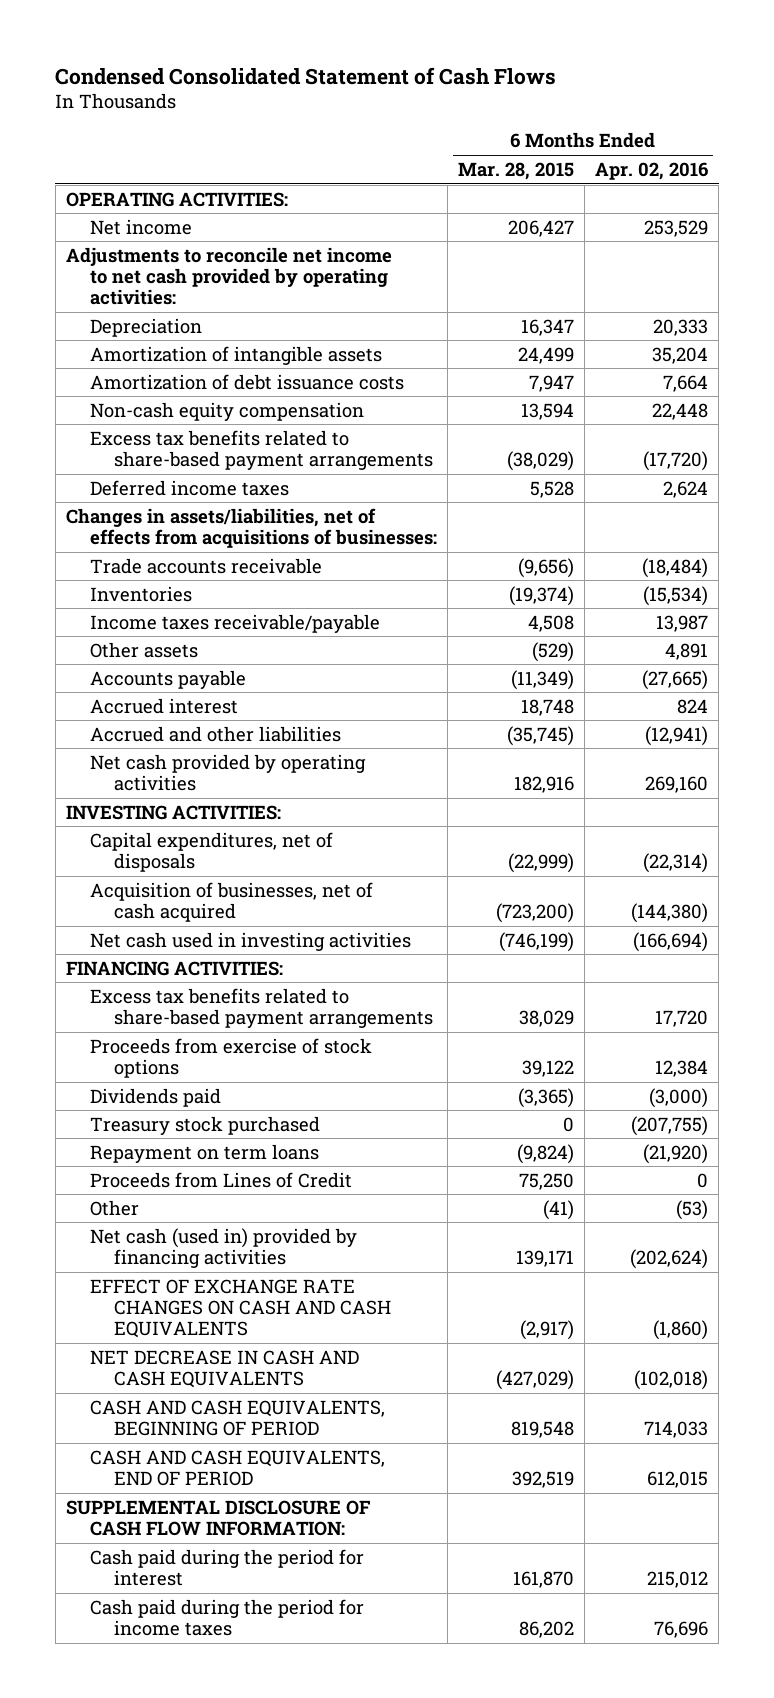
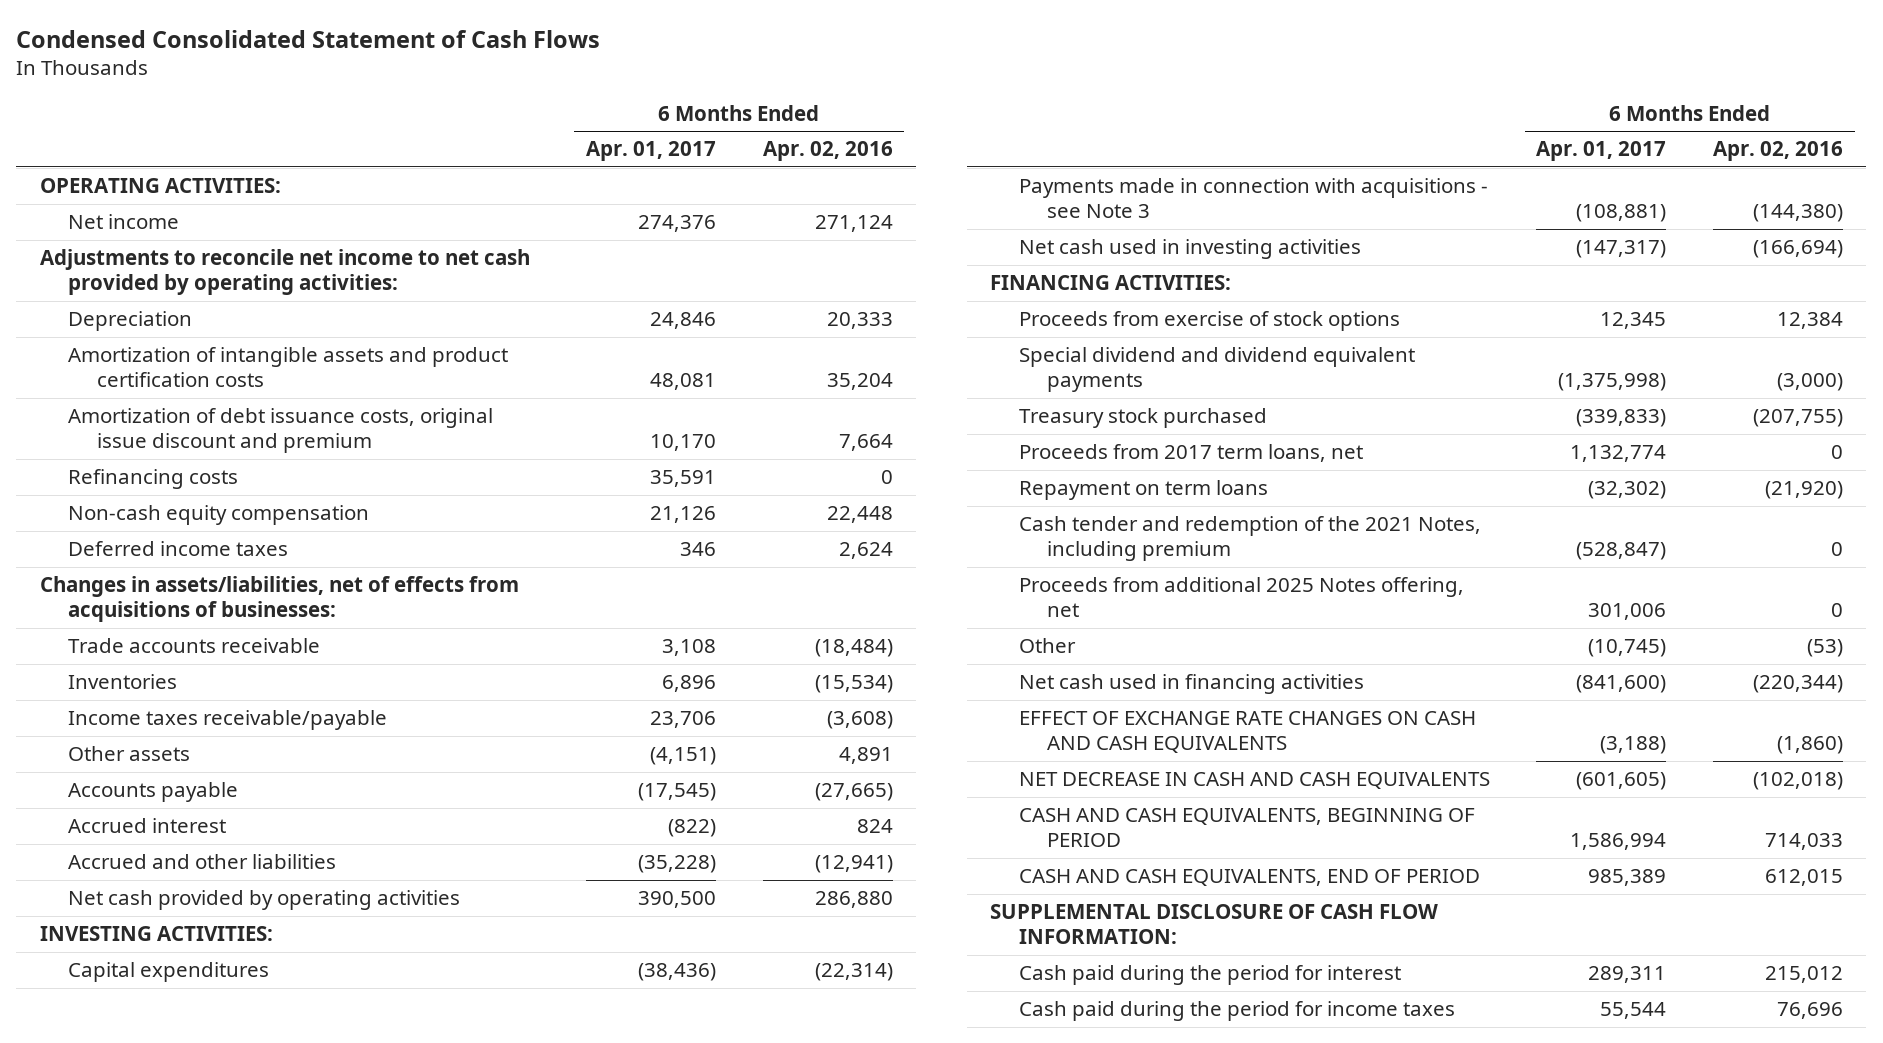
- | 6 Months Ended Mar. 28, 2015 | 6 Months Ended Apr. 02, 2016
+ | 6 Months Ended Apr. 01, 2017 | 6 Months Ended Apr. 02, 2016
- Net income | 206,427 | 253,529
+ Net income | 274,376 | 271,124
- Amortization of intangible assets | 24,499 | 35,204
- Amortization of debt issuance costs | 7,947 | 7,664
+ Amortization of intangible assets and product certification costs | 48,081 | 35,204
+ Amortization of debt issuance costs, original issue discount and premium | 10,170 | 7,664
+ Refinancing costs | 35,591 | 0
- Excess tax benefits related to share-based payment arrangements | (38,029) | (17,720)
- Income taxes receivable/payable | 4,508 | 13,987
+ Income taxes receivable/payable | 23,706 | (3,608)
- Net cash provided by operating activities | 182,916 | 269,160
+ Net cash provided by operating activities | 390,500 | 286,880
- Capital expenditures, net of disposals | (22,999) | (22,314)
- Acquisition of businesses, net of cash acquired | (723,200) | (144,380)
+ Capital expenditures | (38,436) | (22,314)
+ Payments made in connection with acquisitions - see Note 3 | (108,881) | (144,380)
- Excess tax benefits related to share-based payment arrangements | 38,029 | 17,720
- Dividends paid | (3,365) | (3,000)
+ Special dividend and dividend equivalent payments | (1,375,998) | (3,000)
+ Proceeds from 2017 term loans, net | 1,132,774 | 0
- Proceeds from Lines of Credit | 75,250 | 0
+ Cash tender and redemption of the 2021 Notes, including premium | (528,847) | 0
+ Proceeds from additional 2025 Notes offering, net | 301,006 | 0
- Net cash (used in) provided by financing activities | 139,171 | (202,624)
+ Net cash used in financing activities | (841,600) | (220,344)

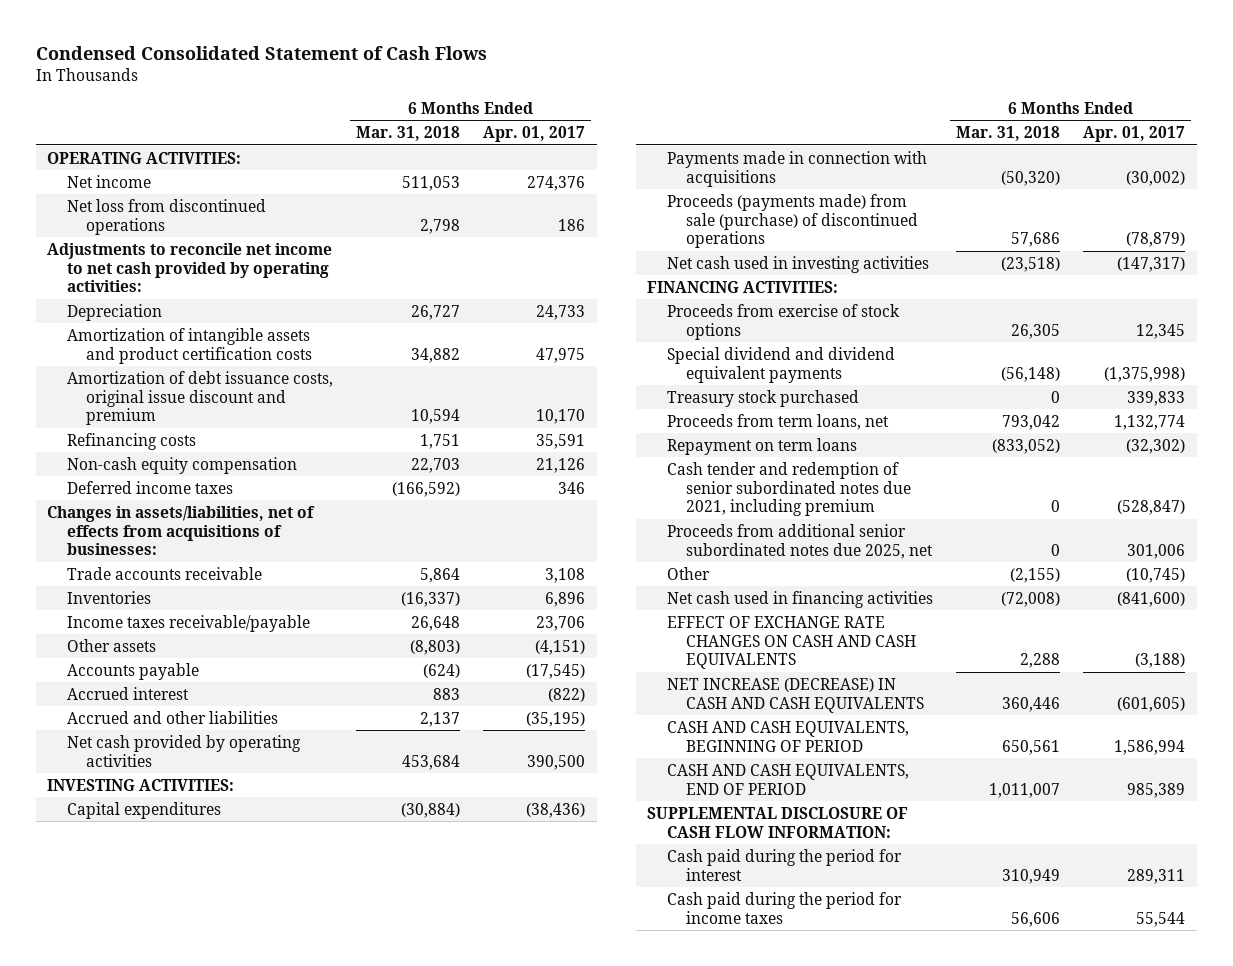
- | 6 Months Ended Apr. 01, 2017 | 6 Months Ended Apr. 02, 2016
+ | 6 Months Ended Mar. 31, 2018 | 6 Months Ended Apr. 01, 2017
+ Net loss from discontinued operations | 2,798 | 186
- Depreciation | 24,846 | 20,333
- Amortization of intangible assets and product certification costs | 48,081 | 35,204
+ Depreciation | 26,727 | 24,733
+ Amortization of intangible assets and product certification costs | 34,882 | 47,975
- Accrued and other liabilities | (35,228) | (12,941)
+ Accrued and other liabilities | 2,137 | (35,195)
- Payments made in connection with acquisitions - see Note 3 | (108,881) | (144,380)
+ Payments made in connection with acquisitions | (50,320) | (30,002)
+ Proceeds (payments made) from sale (purchase) of discontinued operations | 57,686 | (78,879)
- Treasury stock purchased | (339,833) | (207,755)
- Proceeds from 2017 term loans, net | 1,132,774 | 0
+ Treasury stock purchased | 0 | 339,833
+ Proceeds from term loans, net | 793,042 | 1,132,774
- Cash tender and redemption of the 2021 Notes, including premium | (528,847) | 0
- Proceeds from additional 2025 Notes offering, net | 301,006 | 0
+ Cash tender and redemption of senior subordinated notes due 2021, including premium | 0 | (528,847)
+ Proceeds from additional senior subordinated notes due 2025, net | 0 | 301,006
- NET DECREASE IN CASH AND CASH EQUIVALENTS | (601,605) | (102,018)
+ NET INCREASE (DECREASE) IN CASH AND CASH EQUIVALENTS | 360,446 | (601,605)

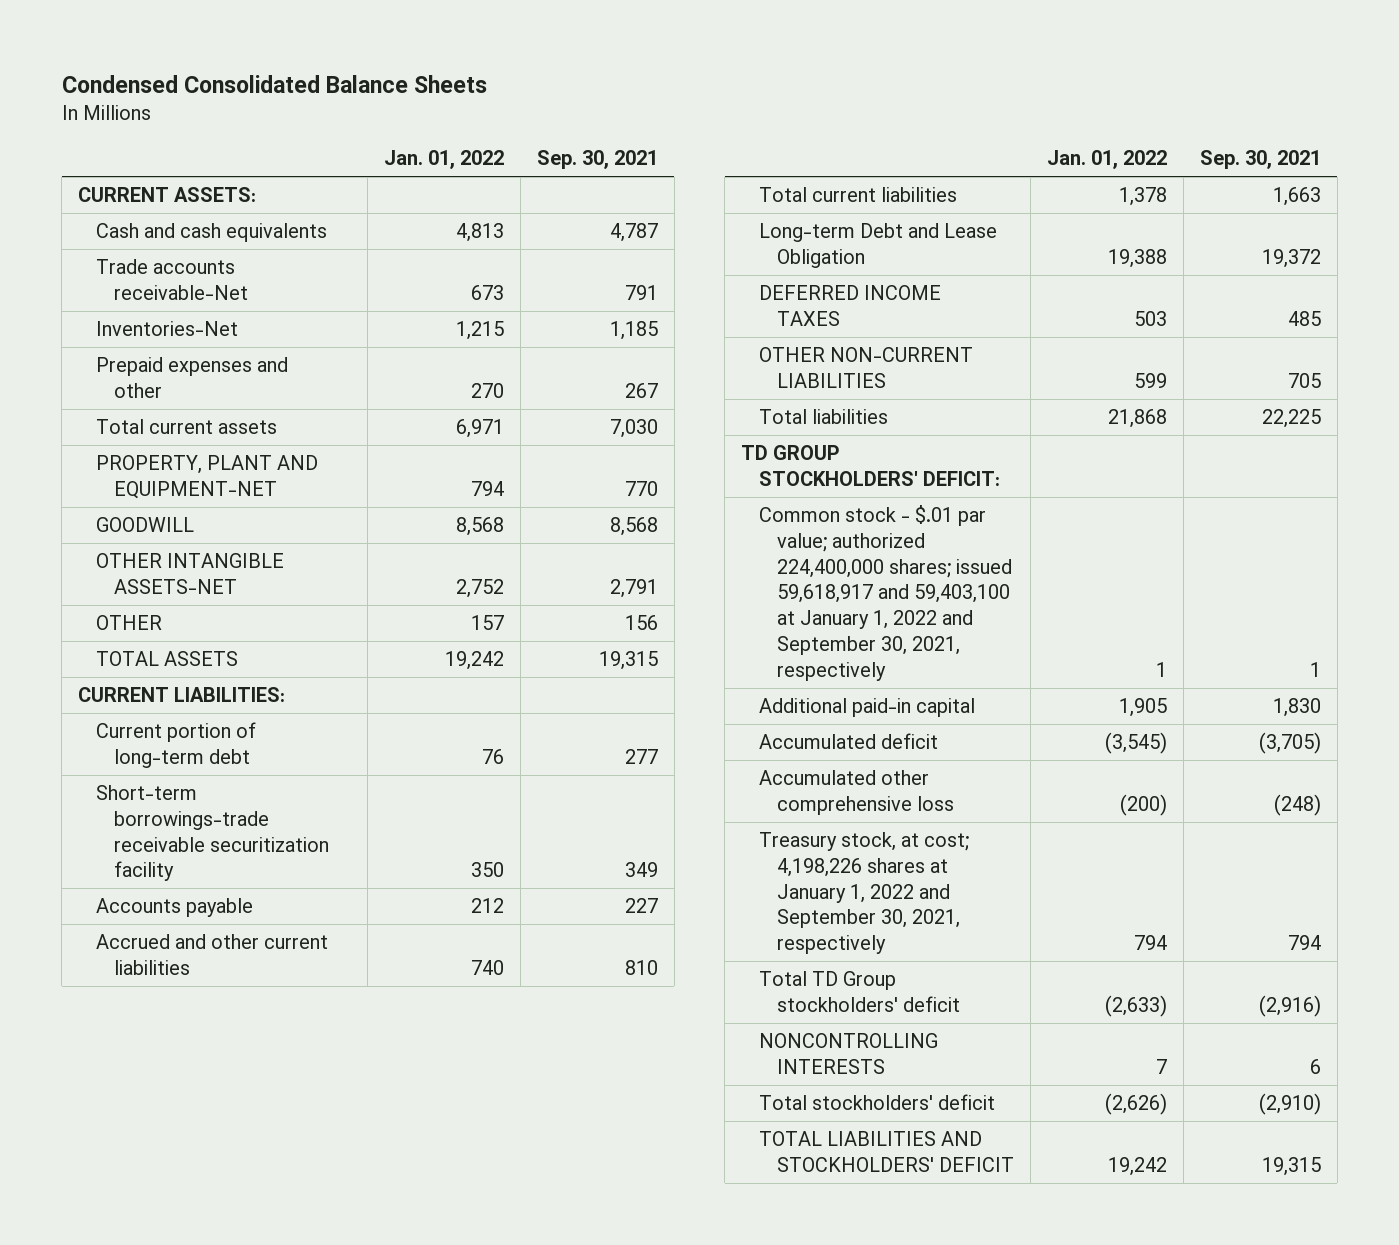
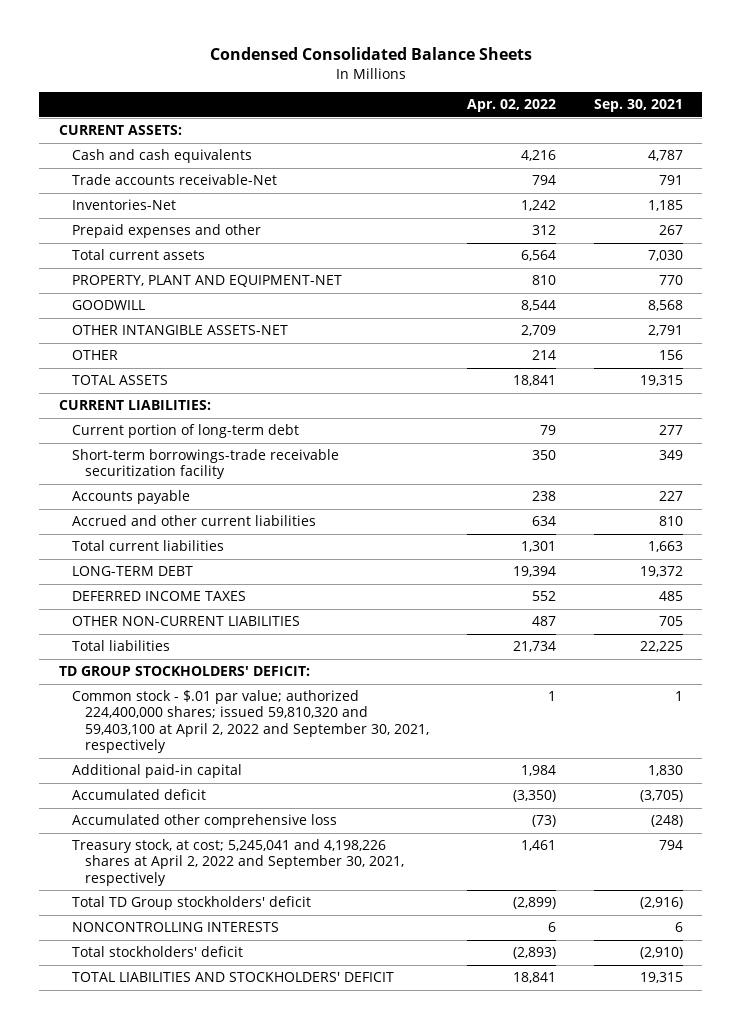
- | Jan. 01, 2022 | Sep. 30, 2021
+ | Apr. 02, 2022 | Sep. 30, 2021
- Long-term Debt and Lease Obligation | 19,388 | 19,372
+ LONG-TERM DEBT | 19,394 | 19,372
- Common stock - $.01 par value; authorized 224,400,000 shares; issued 59,618,917 and 59,403,100 at January 1, 2022 and September 30, 2021, respectively | 1 | 1
+ Common stock - $.01 par value; authorized 224,400,000 shares; issued 59,810,320 and 59,403,100 at April 2, 2022 and September 30, 2021, respectively | 1 | 1
- Treasury stock, at cost; 4,198,226 shares at January 1, 2022 and September 30, 2021, respectively | 794 | 794
+ Treasury stock, at cost; 5,245,041 and 4,198,226 shares at April 2, 2022 and September 30, 2021, respectively | 1,461 | 794

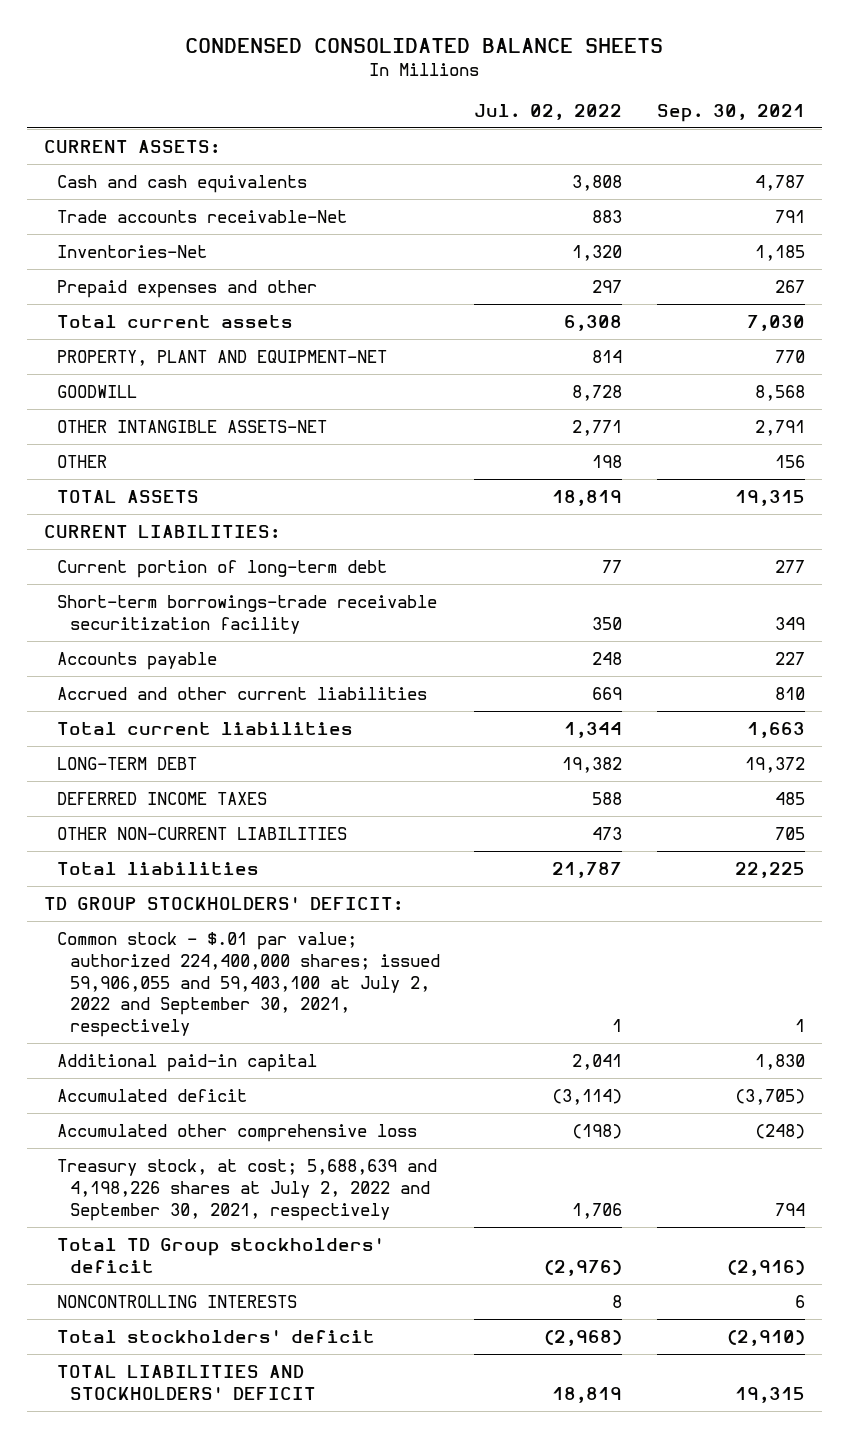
- Condensed Consolidated Balance Sheets
+ CONDENSED CONSOLIDATED BALANCE SHEETS
- | Apr. 02, 2022 | Sep. 30, 2021
+ | Jul. 02, 2022 | Sep. 30, 2021
- Common stock - $.01 par value; authorized 224,400,000 shares; issued 59,810,320 and 59,403,100 at April 2, 2022 and September 30, 2021, respectively | 1 | 1
+ Common stock - $.01 par value; authorized 224,400,000 shares; issued 59,906,055 and 59,403,100 at July 2, 2022 and September 30, 2021, respectively | 1 | 1
- Treasury stock, at cost; 5,245,041 and 4,198,226 shares at April 2, 2022 and September 30, 2021, respectively | 1,461 | 794
+ Treasury stock, at cost; 5,688,639 and 4,198,226 shares at July 2, 2022 and September 30, 2021, respectively | 1,706 | 794

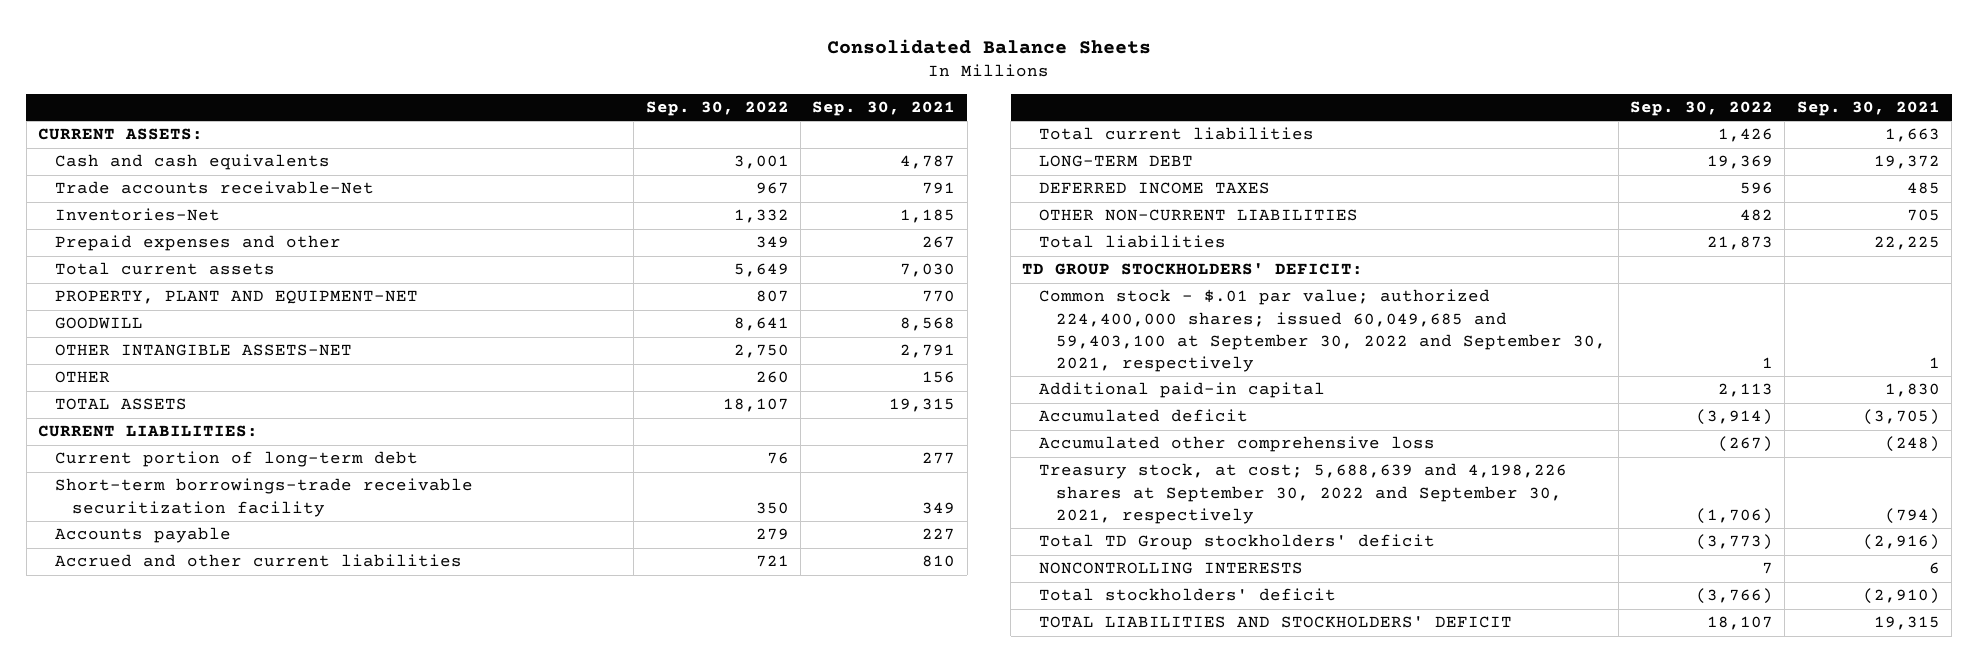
- CONDENSED CONSOLIDATED BALANCE SHEETS
+ Consolidated Balance Sheets
- | Jul. 02, 2022 | Sep. 30, 2021
+ | Sep. 30, 2022 | Sep. 30, 2021
- Common stock - $.01 par value; authorized 224,400,000 shares; issued 59,906,055 and 59,403,100 at July 2, 2022 and September 30, 2021, respectively | 1 | 1
+ Common stock - $.01 par value; authorized 224,400,000 shares; issued 60,049,685 and 59,403,100 at September 30, 2022 and September 30, 2021, respectively | 1 | 1
- Treasury stock, at cost; 5,688,639 and 4,198,226 shares at July 2, 2022 and September 30, 2021, respectively | 1,706 | 794
+ Treasury stock, at cost; 5,688,639 and 4,198,226 shares at September 30, 2022 and September 30, 2021, respectively | (1,706) | (794)

